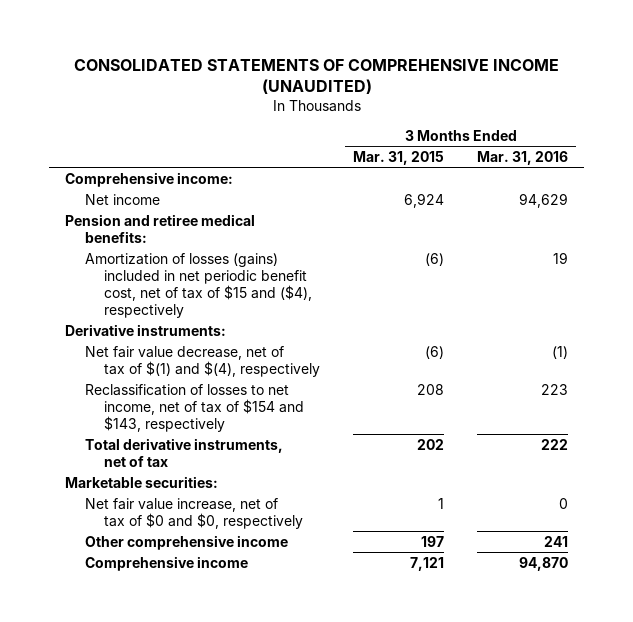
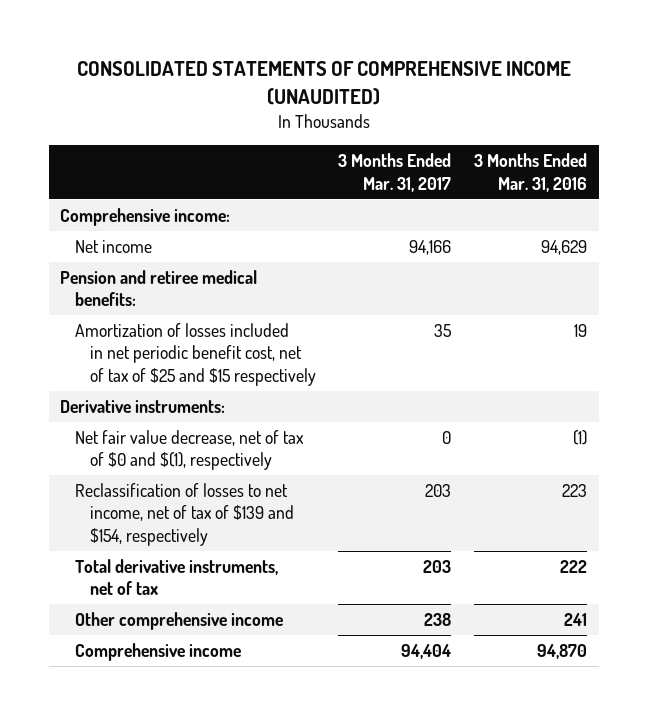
- | 3 Months Ended Mar. 31, 2015 | 3 Months Ended Mar. 31, 2016
+ | 3 Months Ended Mar. 31, 2017 | 3 Months Ended Mar. 31, 2016
- Amortization of losses (gains) included in net periodic benefit cost, net of tax of $15 and ($4), respectively | (6) | 19
+ Amortization of losses included in net periodic benefit cost, net of tax of $25 and $15 respectively | 35 | 19
- Net fair value decrease, net of tax of $(1) and $(4), respectively | (6) | (1)
- Reclassification of losses to net income, net of tax of $154 and $143, respectively | 208 | 223
+ Net fair value decrease, net of tax of $0 and $(1), respectively | 0 | (1)
+ Reclassification of losses to net income, net of tax of $139 and $154, respectively | 203 | 223
- Marketable securities:
- Net fair value increase, net of tax of $0 and $0, respectively | 1 | 0

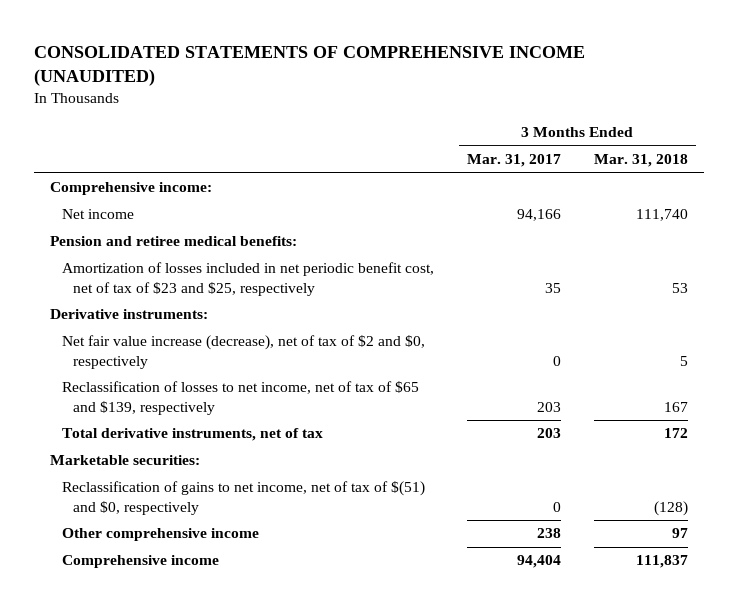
- | 3 Months Ended Mar. 31, 2017 | 3 Months Ended Mar. 31, 2016
+ | 3 Months Ended Mar. 31, 2017 | 3 Months Ended Mar. 31, 2018
- Amortization of losses included in net periodic benefit cost, net of tax of $25 and $15 respectively | 35 | 19
+ Amortization of losses included in net periodic benefit cost, net of tax of $23 and $25, respectively | 35 | 53
- Net fair value decrease, net of tax of $0 and $(1), respectively | 0 | (1)
- Reclassification of losses to net income, net of tax of $139 and $154, respectively | 203 | 223
+ Net fair value increase (decrease), net of tax of $2 and $0, respectively | 0 | 5
+ Reclassification of losses to net income, net of tax of $65 and $139, respectively | 203 | 167
+ Marketable securities:
+ Reclassification of gains to net income, net of tax of $(51) and $0, respectively | 0 | (128)

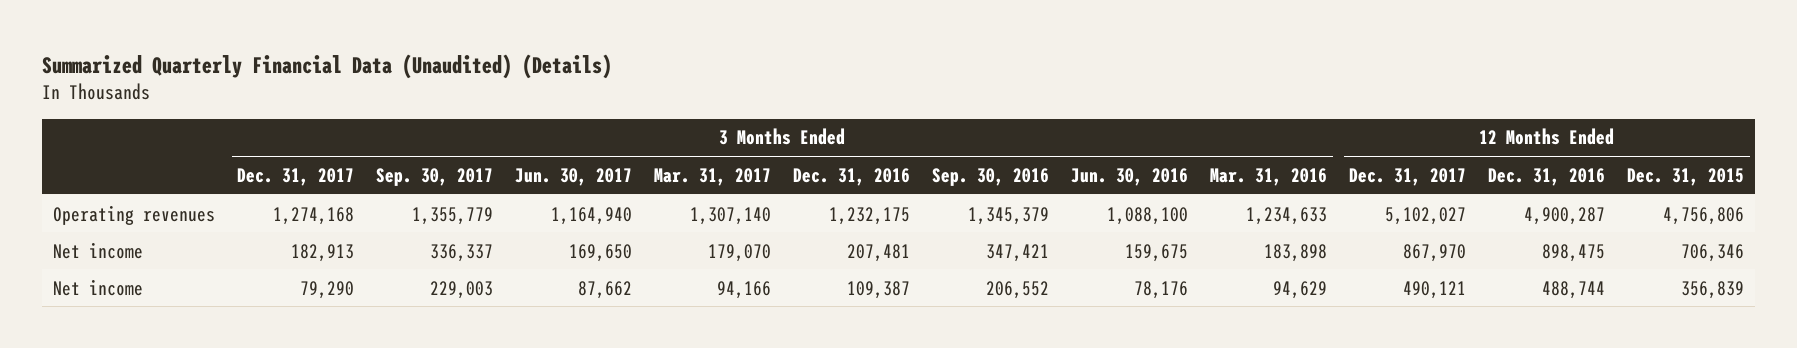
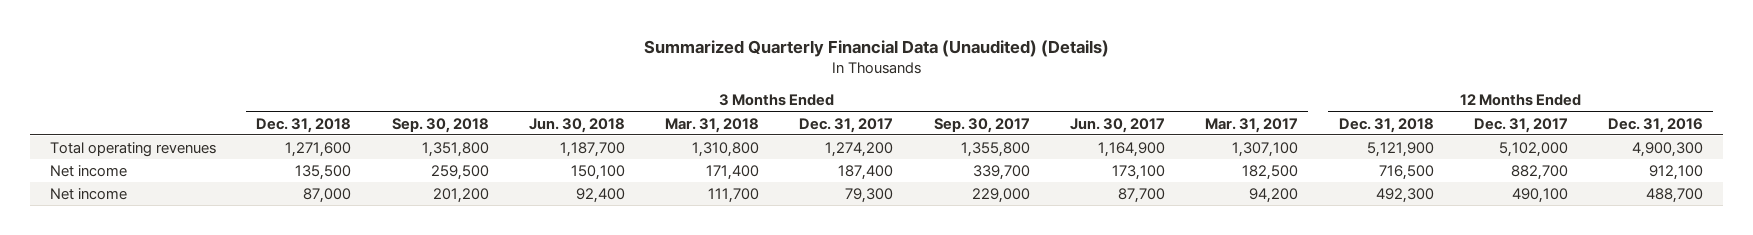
- | 3 Months Ended Dec. 31, 2017 | 3 Months Ended Sep. 30, 2017 | 3 Months Ended Jun. 30, 2017 | 3 Months Ended Mar. 31, 2017 | 3 Months Ended Dec. 31, 2016 | 3 Months Ended Sep. 30, 2016 | 3 Months Ended Jun. 30, 2016 | 3 Months Ended Mar. 31, 2016 | 12 Months Ended Dec. 31, 2017 | 12 Months Ended Dec. 31, 2016 | 12 Months Ended Dec. 31, 2015
+ | 3 Months Ended Dec. 31, 2018 | 3 Months Ended Sep. 30, 2018 | 3 Months Ended Jun. 30, 2018 | 3 Months Ended Mar. 31, 2018 | 3 Months Ended Dec. 31, 2017 | 3 Months Ended Sep. 30, 2017 | 3 Months Ended Jun. 30, 2017 | 3 Months Ended Mar. 31, 2017 | 12 Months Ended Dec. 31, 2018 | 12 Months Ended Dec. 31, 2017 | 12 Months Ended Dec. 31, 2016
- Operating revenues | 1,274,168 | 1,355,779 | 1,164,940 | 1,307,140 | 1,232,175 | 1,345,379 | 1,088,100 | 1,234,633 | 5,102,027 | 4,900,287 | 4,756,806
- Net income | 182,913 | 336,337 | 169,650 | 179,070 | 207,481 | 347,421 | 159,675 | 183,898 | 867,970 | 898,475 | 706,346
- Net income | 79,290 | 229,003 | 87,662 | 94,166 | 109,387 | 206,552 | 78,176 | 94,629 | 490,121 | 488,744 | 356,839
+ Total operating revenues | 1,271,600 | 1,351,800 | 1,187,700 | 1,310,800 | 1,274,200 | 1,355,800 | 1,164,900 | 1,307,100 | 5,121,900 | 5,102,000 | 4,900,300
+ Net income | 135,500 | 259,500 | 150,100 | 171,400 | 187,400 | 339,700 | 173,100 | 182,500 | 716,500 | 882,700 | 912,100
+ Net income | 87,000 | 201,200 | 92,400 | 111,700 | 79,300 | 229,000 | 87,700 | 94,200 | 492,300 | 490,100 | 488,700

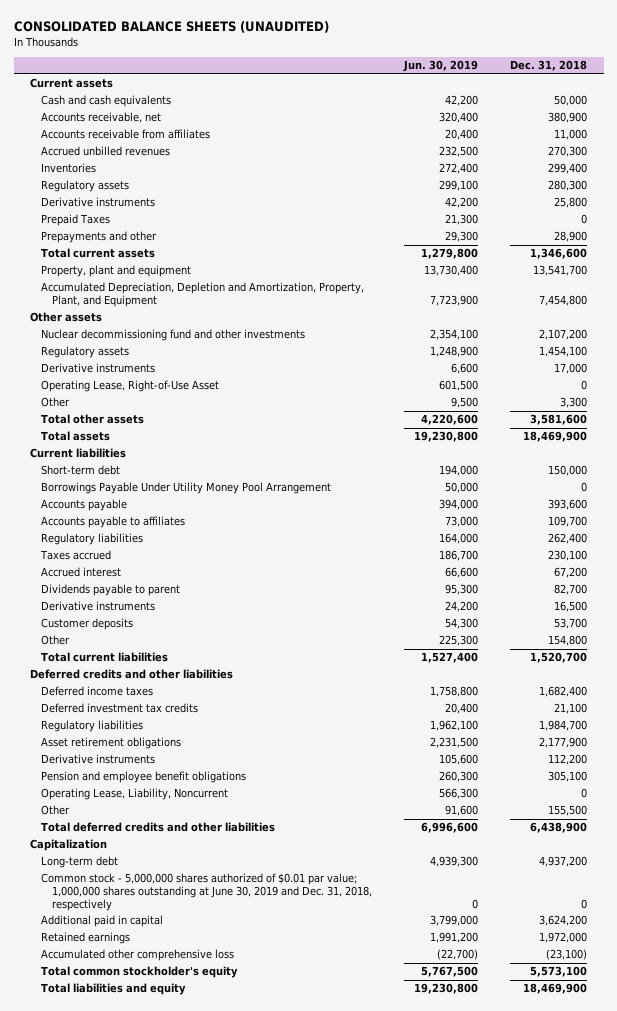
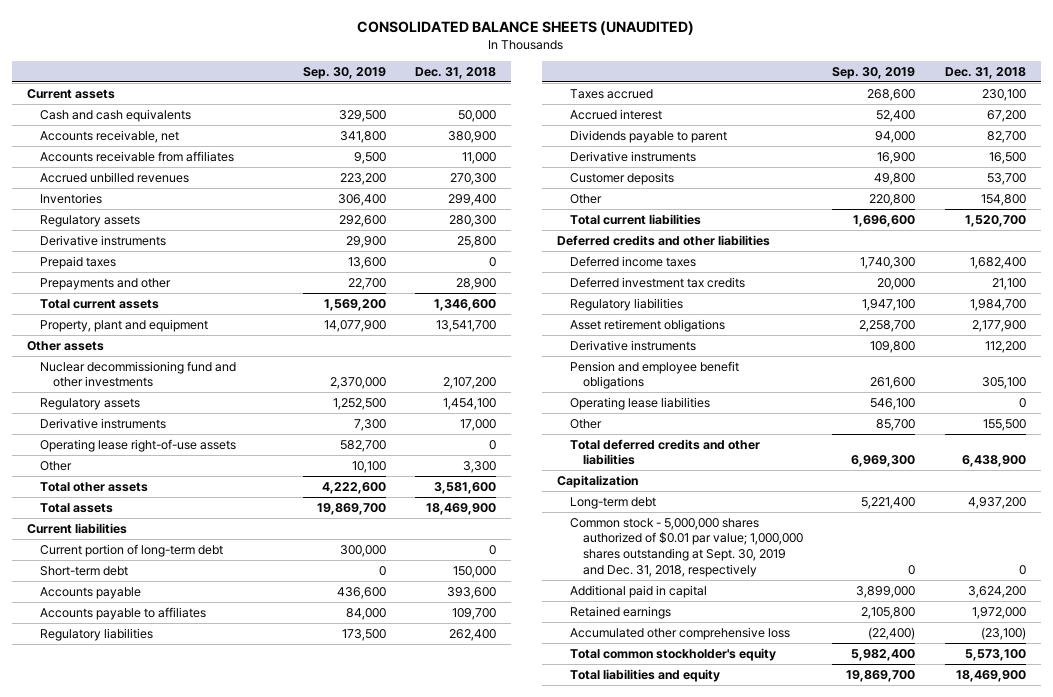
- | Jun. 30, 2019 | Dec. 31, 2018
+ | Sep. 30, 2019 | Dec. 31, 2018
- Prepaid Taxes | 21,300 | 0
+ Prepaid taxes | 13,600 | 0
- Accumulated Depreciation, Depletion and Amortization, Property, Plant, and Equipment | 7,723,900 | 7,454,800
- Operating Lease, Right-of-Use Asset | 601,500 | 0
+ Operating lease right-of-use assets | 582,700 | 0
+ Current portion of long-term debt | 300,000 | 0
- Borrowings Payable Under Utility Money Pool Arrangement | 50,000 | 0
- Operating Lease, Liability, Noncurrent | 566,300 | 0
+ Operating lease liabilities | 546,100 | 0
- Common stock - 5,000,000 shares authorized of $0.01 par value; 1,000,000 shares outstanding at June 30, 2019 and Dec. 31, 2018, respectively | 0 | 0
+ Common stock - 5,000,000 shares authorized of $0.01 par value; 1,000,000 shares outstanding at Sept. 30, 2019 and Dec. 31, 2018, respectively | 0 | 0

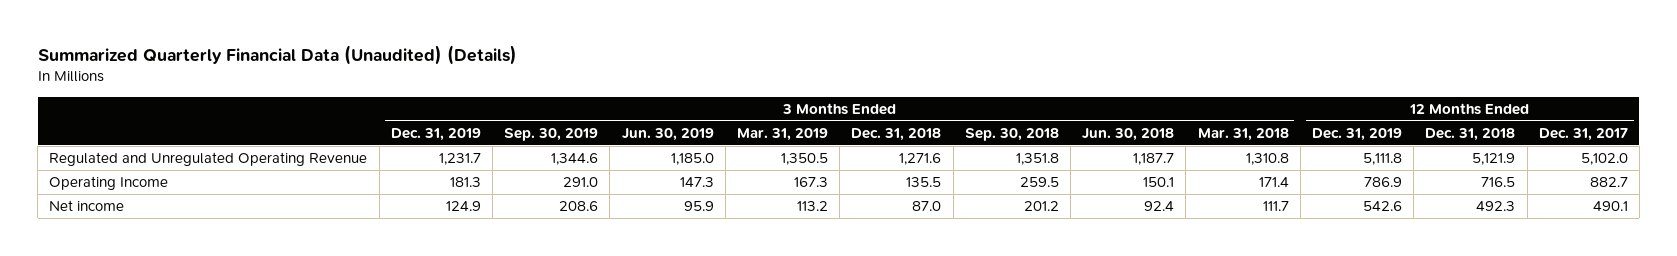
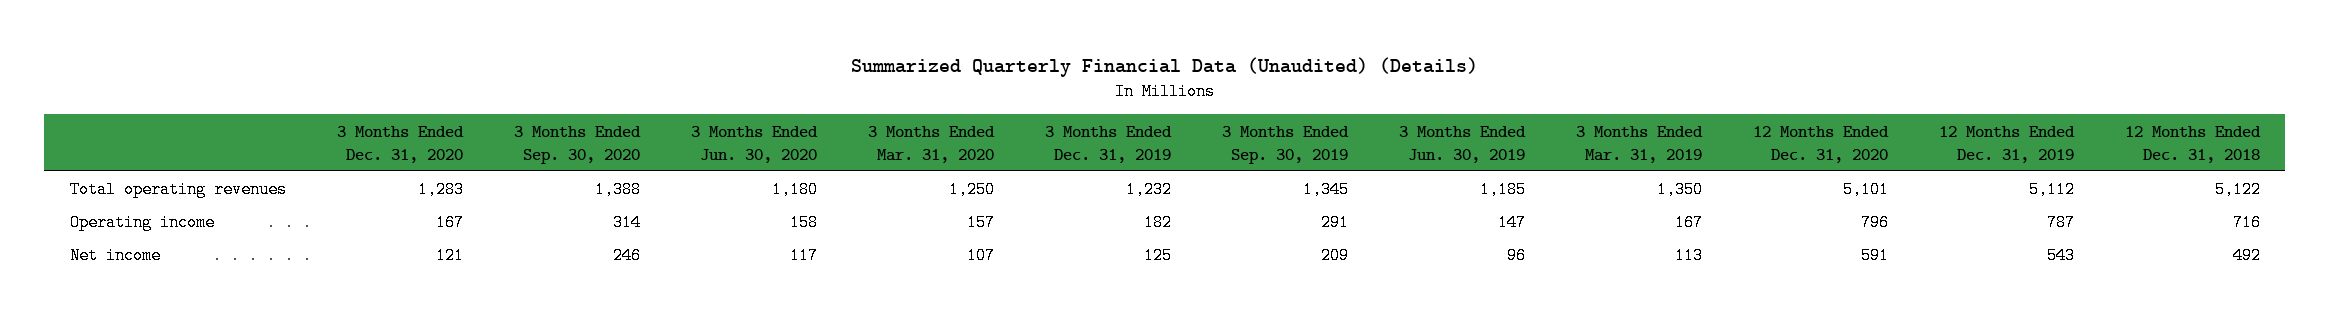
- | 3 Months Ended Dec. 31, 2019 | 3 Months Ended Sep. 30, 2019 | 3 Months Ended Jun. 30, 2019 | 3 Months Ended Mar. 31, 2019 | 3 Months Ended Dec. 31, 2018 | 3 Months Ended Sep. 30, 2018 | 3 Months Ended Jun. 30, 2018 | 3 Months Ended Mar. 31, 2018 | 12 Months Ended Dec. 31, 2019 | 12 Months Ended Dec. 31, 2018 | 12 Months Ended Dec. 31, 2017
+ | 3 Months Ended Dec. 31, 2020 | 3 Months Ended Sep. 30, 2020 | 3 Months Ended Jun. 30, 2020 | 3 Months Ended Mar. 31, 2020 | 3 Months Ended Dec. 31, 2019 | 3 Months Ended Sep. 30, 2019 | 3 Months Ended Jun. 30, 2019 | 3 Months Ended Mar. 31, 2019 | 12 Months Ended Dec. 31, 2020 | 12 Months Ended Dec. 31, 2019 | 12 Months Ended Dec. 31, 2018
- Regulated and Unregulated Operating Revenue | 1,231.7 | 1,344.6 | 1,185.0 | 1,350.5 | 1,271.6 | 1,351.8 | 1,187.7 | 1,310.8 | 5,111.8 | 5,121.9 | 5,102.0
- Operating Income | 181.3 | 291.0 | 147.3 | 167.3 | 135.5 | 259.5 | 150.1 | 171.4 | 786.9 | 716.5 | 882.7
- Net income | 124.9 | 208.6 | 95.9 | 113.2 | 87.0 | 201.2 | 92.4 | 111.7 | 542.6 | 492.3 | 490.1
+ Total operating revenues | 1,283 | 1,388 | 1,180 | 1,250 | 1,232 | 1,345 | 1,185 | 1,350 | 5,101 | 5,112 | 5,122
+ Operating income | 167 | 314 | 158 | 157 | 182 | 291 | 147 | 167 | 796 | 787 | 716
+ Net income | 121 | 246 | 117 | 107 | 125 | 209 | 96 | 113 | 591 | 543 | 492

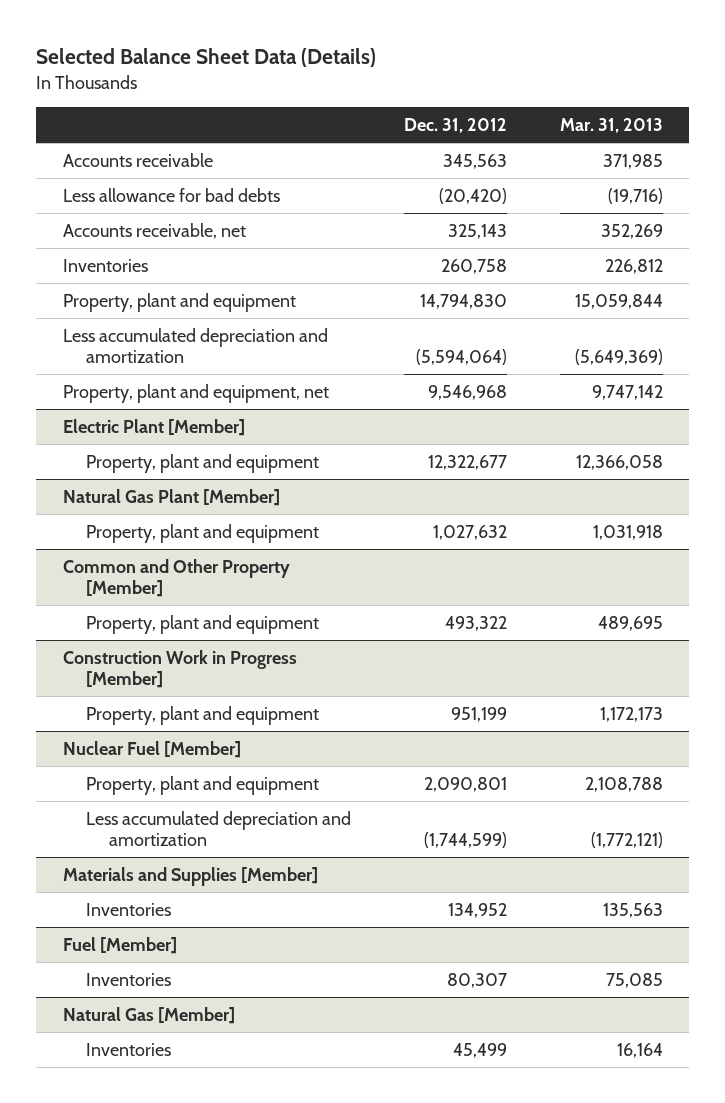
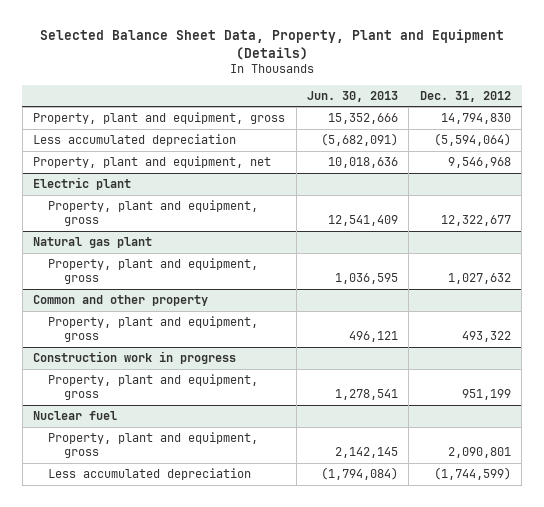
- Selected Balance Sheet Data (Details)
+ Selected Balance Sheet Data, Property, Plant and Equipment (Details)
- | Dec. 31, 2012 | Mar. 31, 2013
+ | Jun. 30, 2013 | Dec. 31, 2012
- Accounts receivable | 345,563 | 371,985
- Less allowance for bad debts | (20,420) | (19,716)
- Accounts receivable, net | 325,143 | 352,269
- Inventories | 260,758 | 226,812
- Property, plant and equipment | 14,794,830 | 15,059,844
- Less accumulated depreciation and amortization | (5,594,064) | (5,649,369)
+ Property, plant and equipment, gross | 15,352,666 | 14,794,830
+ Less accumulated depreciation | (5,682,091) | (5,594,064)
- Electric Plant [Member]
- Property, plant and equipment | 12,322,677 | 12,366,058
- Natural Gas Plant [Member]
- Property, plant and equipment | 1,027,632 | 1,031,918
- Common and Other Property [Member]
- Property, plant and equipment | 493,322 | 489,695
- Construction Work in Progress [Member]
- Property, plant and equipment | 951,199 | 1,172,173
- Nuclear Fuel [Member]
- Property, plant and equipment | 2,090,801 | 2,108,788
- Less accumulated depreciation and amortization | (1,744,599) | (1,772,121)
- Materials and Supplies [Member]
- Inventories | 134,952 | 135,563
- Fuel [Member]
- Inventories | 80,307 | 75,085
- Natural Gas [Member]
- Inventories | 45,499 | 16,164
+ Electric plant
+ Property, plant and equipment, gross | 12,541,409 | 12,322,677
+ Natural gas plant
+ Property, plant and equipment, gross | 1,036,595 | 1,027,632
+ Common and other property
+ Property, plant and equipment, gross | 496,121 | 493,322
+ Construction work in progress
+ Property, plant and equipment, gross | 1,278,541 | 951,199
+ Nuclear fuel
+ Property, plant and equipment, gross | 2,142,145 | 2,090,801
+ Less accumulated depreciation | (1,794,084) | (1,744,599)

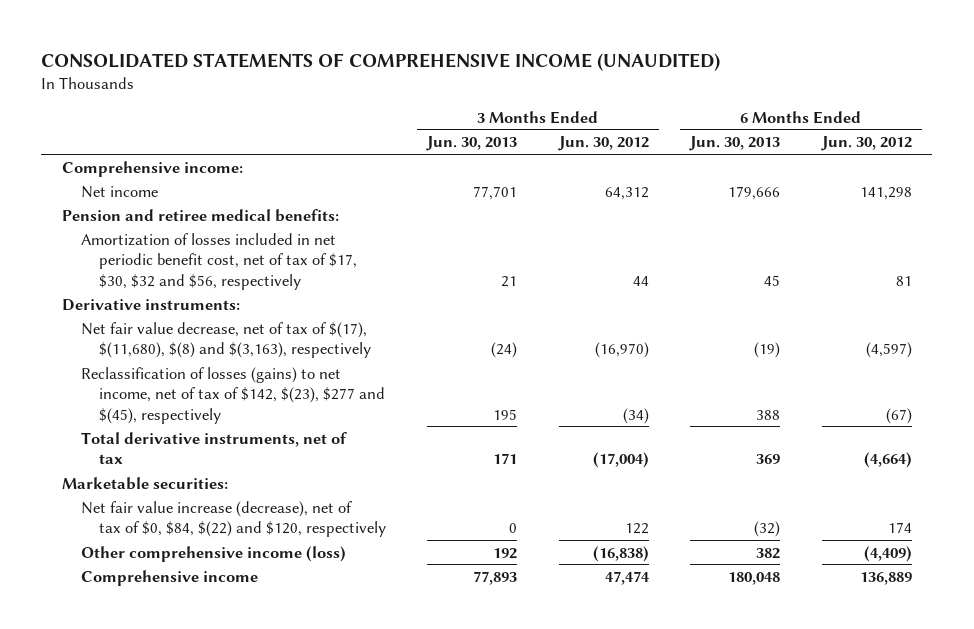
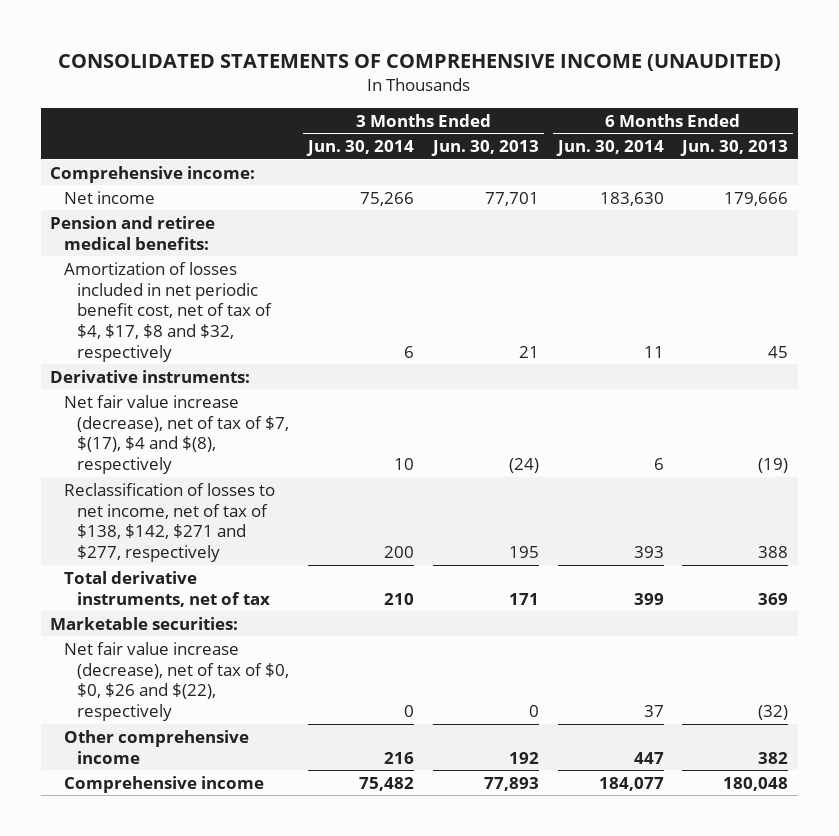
- | 3 Months Ended Jun. 30, 2013 | 3 Months Ended Jun. 30, 2012 | 6 Months Ended Jun. 30, 2013 | 6 Months Ended Jun. 30, 2012
+ | 3 Months Ended Jun. 30, 2014 | 3 Months Ended Jun. 30, 2013 | 6 Months Ended Jun. 30, 2014 | 6 Months Ended Jun. 30, 2013
- Amortization of losses included in net periodic benefit cost, net of tax of $17, $30, $32 and $56, respectively | 21 | 44 | 45 | 81
+ Amortization of losses included in net periodic benefit cost, net of tax of $4, $17, $8 and $32, respectively | 6 | 21 | 11 | 45
- Net fair value decrease, net of tax of $(17), $(11,680), $(8) and $(3,163), respectively | (24) | (16,970) | (19) | (4,597)
- Reclassification of losses (gains) to net income, net of tax of $142, $(23), $277 and $(45), respectively | 195 | (34) | 388 | (67)
+ Net fair value increase (decrease), net of tax of $7, $(17), $4 and $(8), respectively | 10 | (24) | 6 | (19)
+ Reclassification of losses to net income, net of tax of $138, $142, $271 and $277, respectively | 200 | 195 | 393 | 388
- Net fair value increase (decrease), net of tax of $0, $84, $(22) and $120, respectively | 0 | 122 | (32) | 174
- Other comprehensive income (loss) | 192 | (16,838) | 382 | (4,409)
+ Net fair value increase (decrease), net of tax of $0, $0, $26 and $(22), respectively | 0 | 0 | 37 | (32)
+ Other comprehensive income | 216 | 192 | 447 | 382

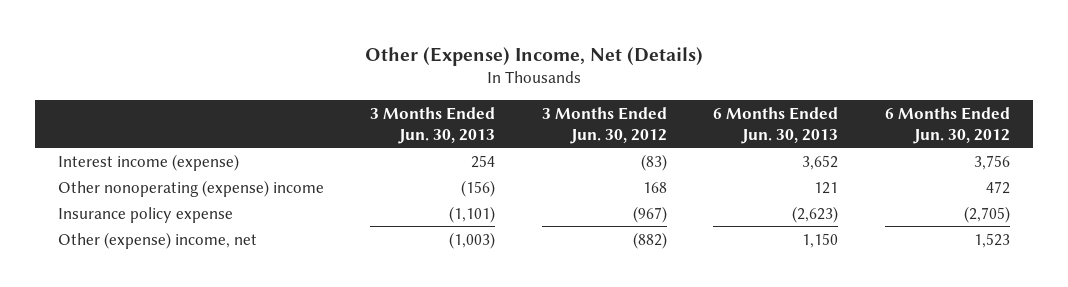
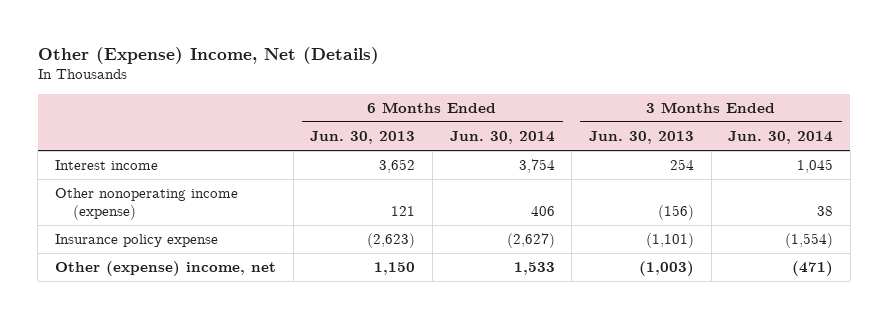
- | 3 Months Ended Jun. 30, 2013 | 3 Months Ended Jun. 30, 2012 | 6 Months Ended Jun. 30, 2013 | 6 Months Ended Jun. 30, 2012
+ | 6 Months Ended Jun. 30, 2013 | 6 Months Ended Jun. 30, 2014 | 3 Months Ended Jun. 30, 2013 | 3 Months Ended Jun. 30, 2014
- Interest income (expense) | 254 | (83) | 3,652 | 3,756
- Other nonoperating (expense) income | (156) | 168 | 121 | 472
+ Interest income | 3,652 | 3,754 | 254 | 1,045
+ Other nonoperating income (expense) | 121 | 406 | (156) | 38

